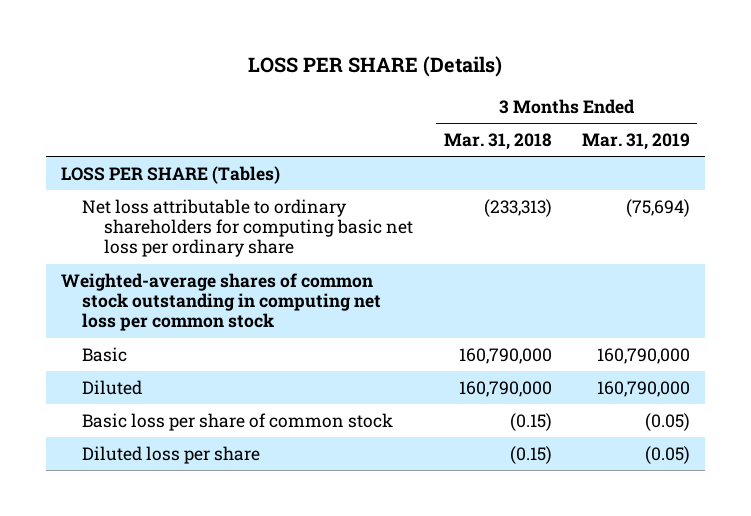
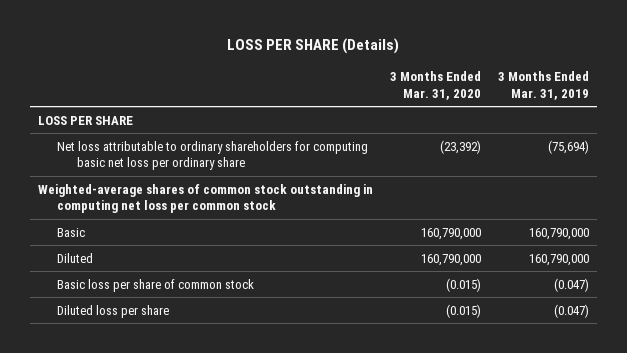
- | 3 Months Ended Mar. 31, 2018 | 3 Months Ended Mar. 31, 2019
+ | 3 Months Ended Mar. 31, 2020 | 3 Months Ended Mar. 31, 2019
- LOSS PER SHARE (Tables)
+ LOSS PER SHARE
- Basic loss per share of common stock | (0.15) | (0.05)
- Diluted loss per share | (0.15) | (0.05)
+ Basic loss per share of common stock | (0.015) | (0.047)
+ Diluted loss per share | (0.015) | (0.047)

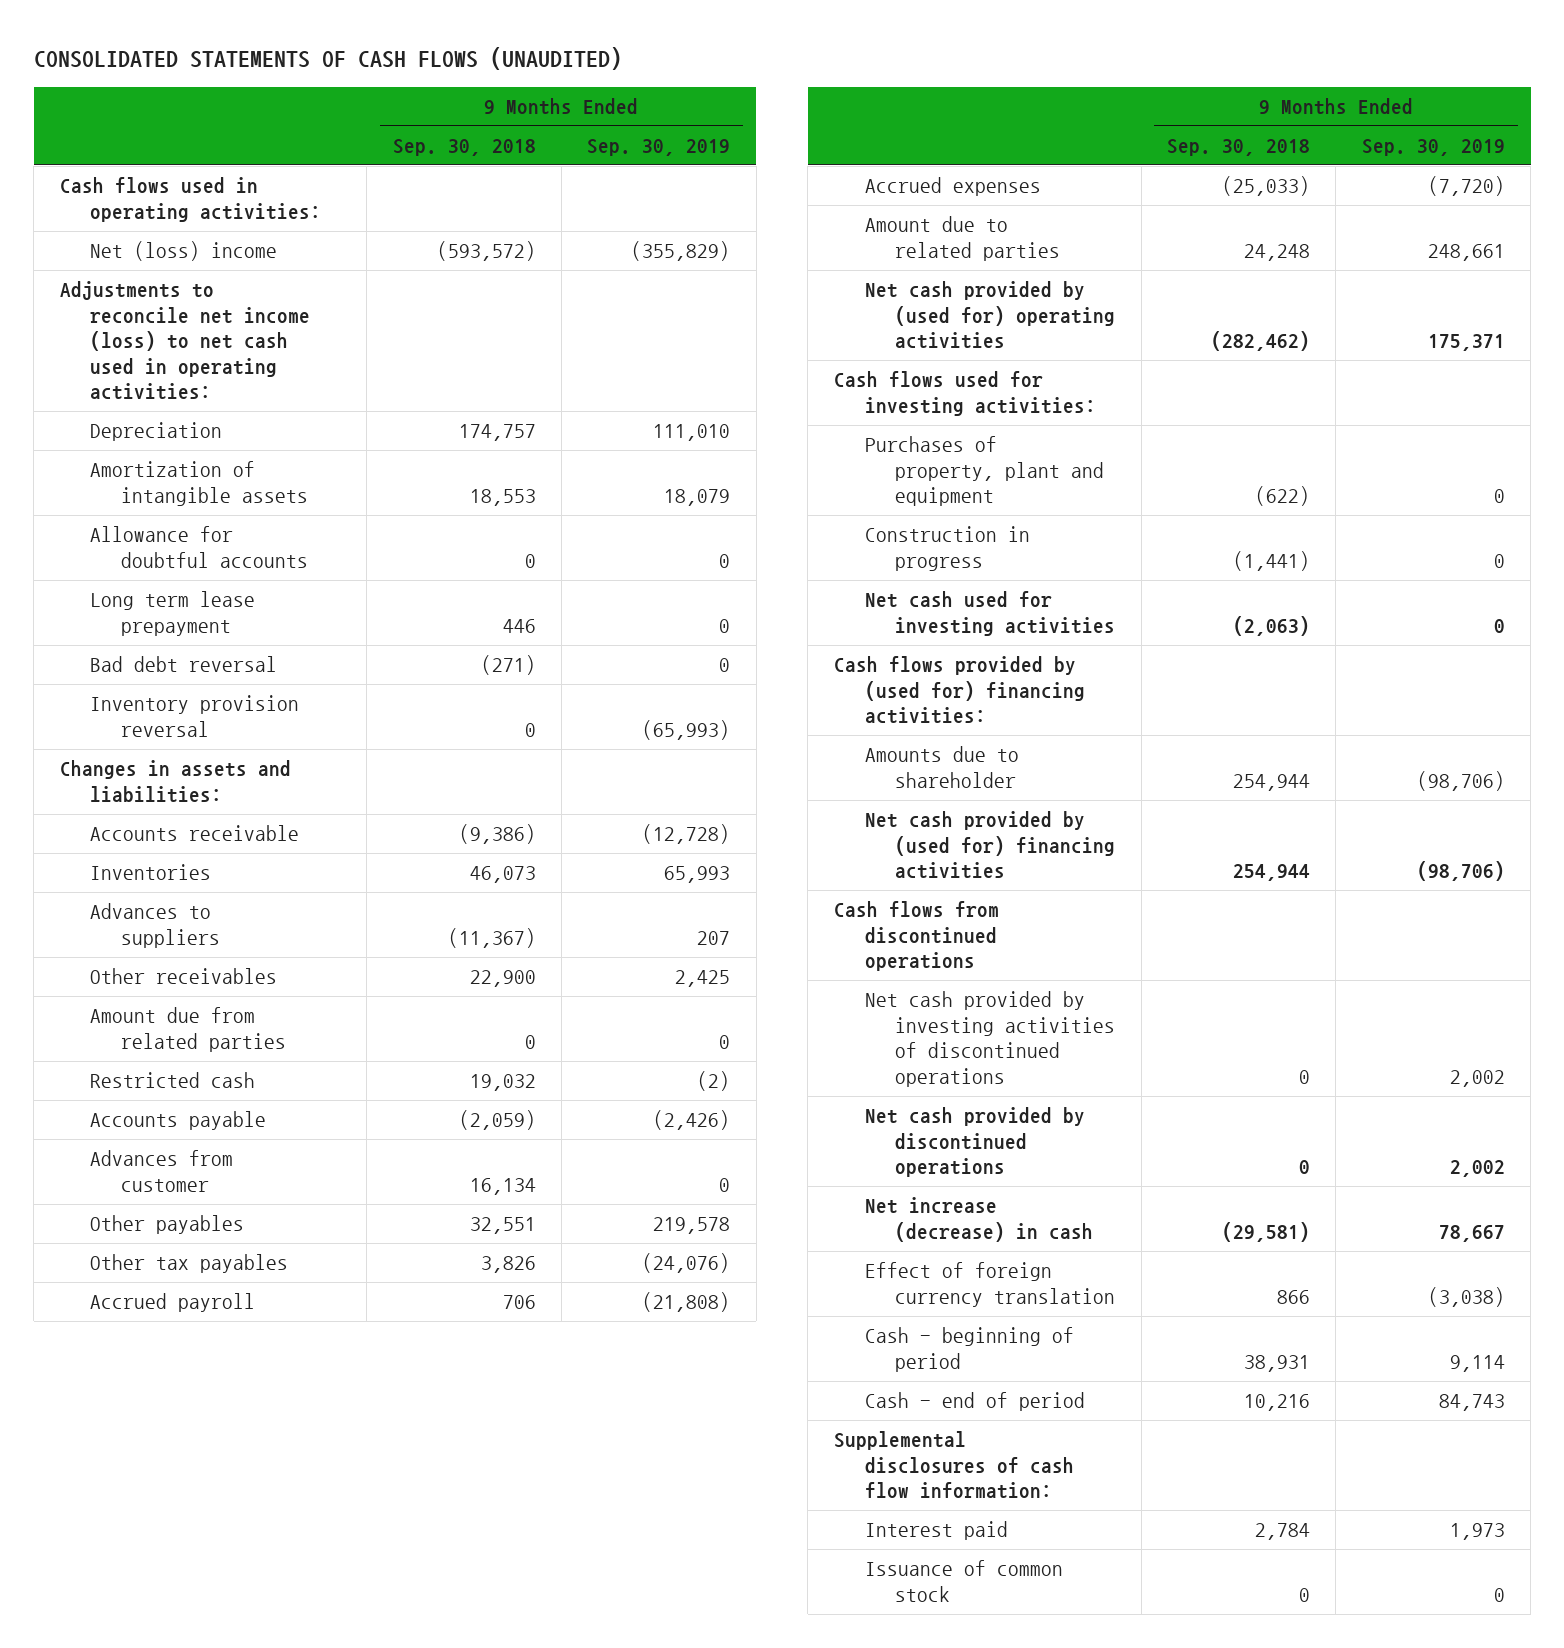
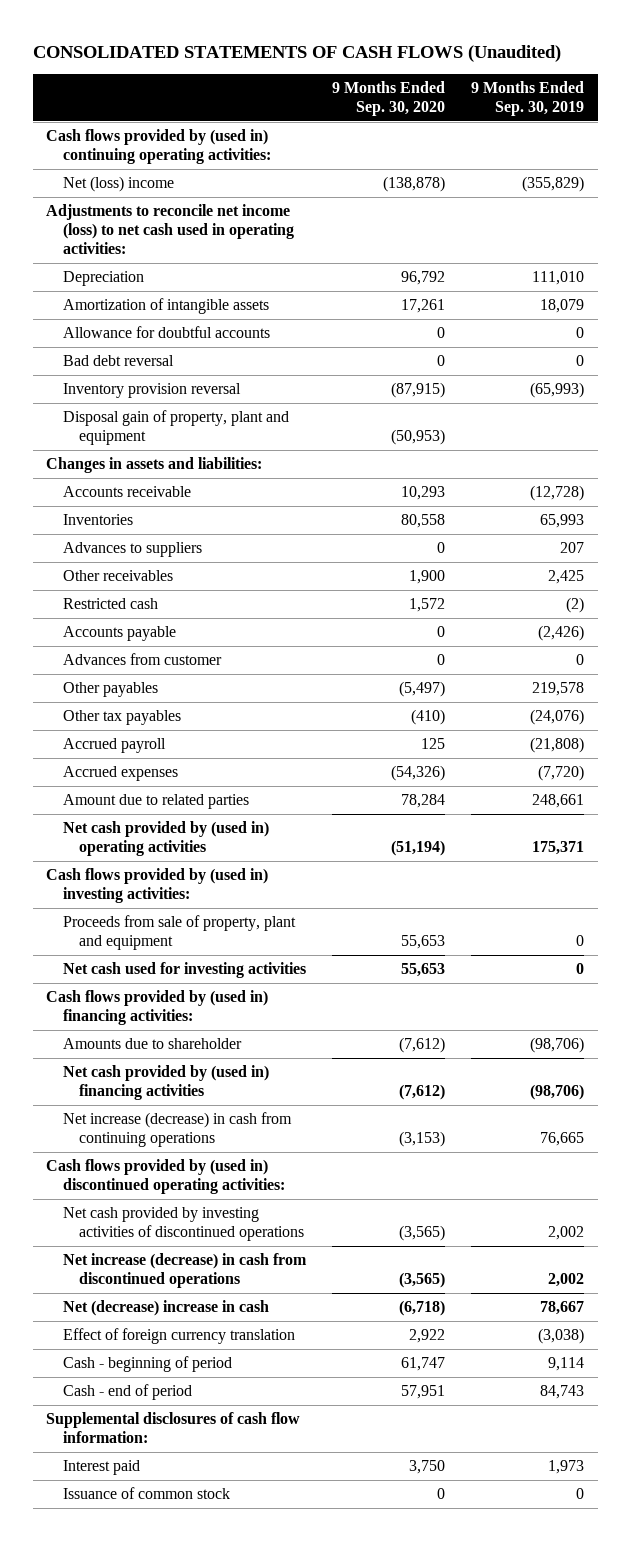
- CONSOLIDATED STATEMENTS OF CASH FLOWS (UNAUDITED)
+ CONSOLIDATED STATEMENTS OF CASH FLOWS (Unaudited)
- | 9 Months Ended Sep. 30, 2018 | 9 Months Ended Sep. 30, 2019
+ | 9 Months Ended Sep. 30, 2020 | 9 Months Ended Sep. 30, 2019
- Cash flows used in operating activities:
+ Cash flows provided by (used in) continuing operating activities:
- Long term lease prepayment | 446 | 0
+ Disposal gain of property, plant and equipment | (50,953) |
- Amount due from related parties | 0 | 0
- Net cash provided by (used for) operating activities | (282,462) | 175,371
- Cash flows used for investing activities:
- Purchases of property, plant and equipment | (622) | 0
- Construction in progress | (1,441) | 0
+ Net cash provided by (used in) operating activities | (51,194) | 175,371
+ Cash flows provided by (used in) investing activities:
+ Proceeds from sale of property, plant and equipment | 55,653 | 0
- Cash flows provided by (used for) financing activities:
+ Cash flows provided by (used in) financing activities:
- Net cash provided by (used for) financing activities | 254,944 | (98,706)
- Cash flows from discontinued operations
+ Net cash provided by (used in) financing activities | (7,612) | (98,706)
+ Net increase (decrease) in cash from continuing operations | (3,153) | 76,665
+ Cash flows provided by (used in) discontinued operating activities:
- Net cash provided by discontinued operations | 0 | 2,002
- Net increase (decrease) in cash | (29,581) | 78,667
+ Net increase (decrease) in cash from discontinued operations | (3,565) | 2,002
+ Net (decrease) increase in cash | (6,718) | 78,667

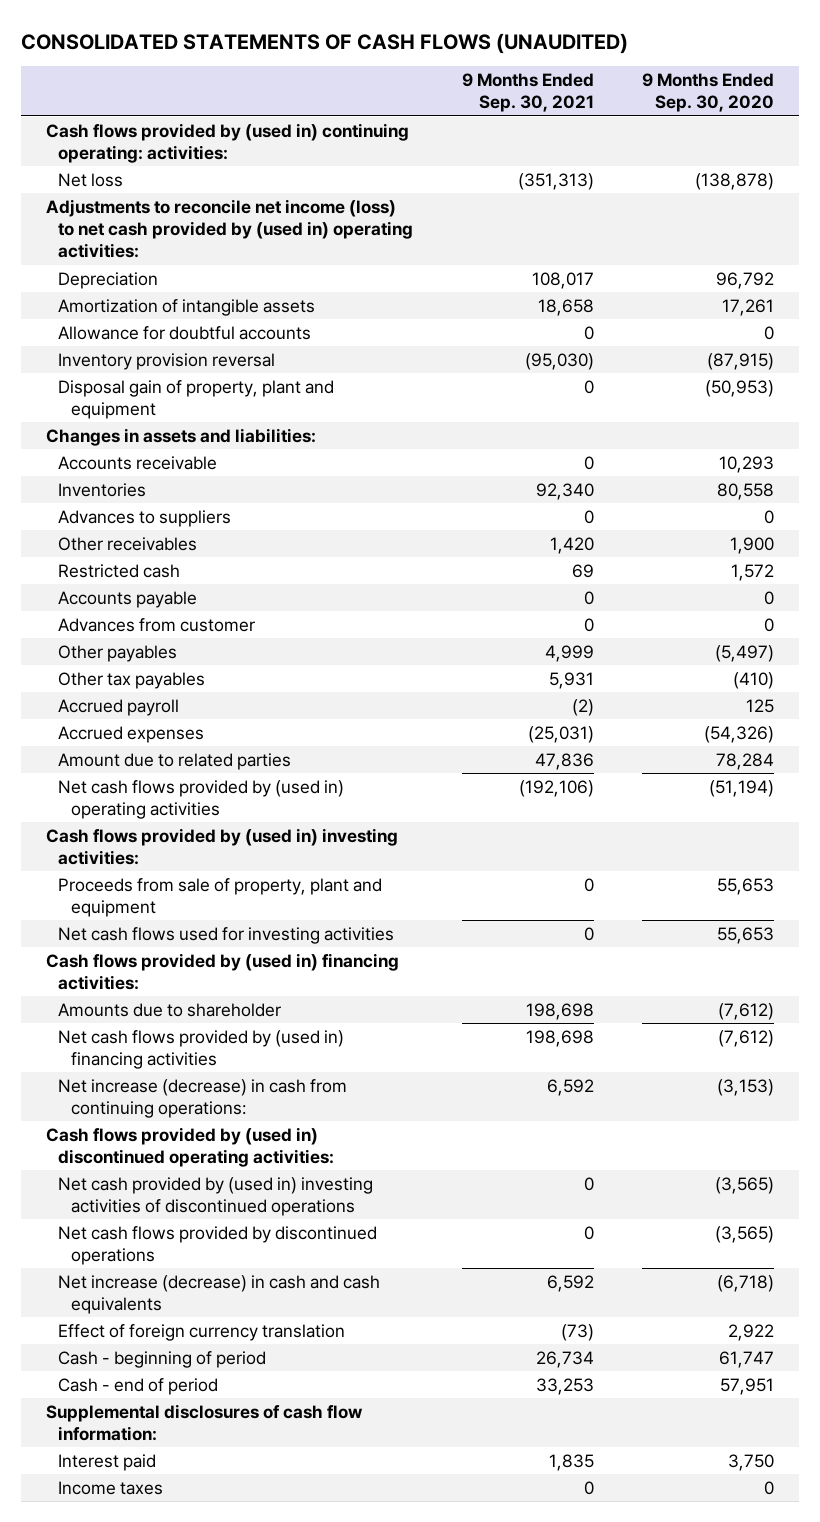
- CONSOLIDATED STATEMENTS OF CASH FLOWS (Unaudited)
+ CONSOLIDATED STATEMENTS OF CASH FLOWS (UNAUDITED)
- | 9 Months Ended Sep. 30, 2020 | 9 Months Ended Sep. 30, 2019
+ | 9 Months Ended Sep. 30, 2021 | 9 Months Ended Sep. 30, 2020
- Cash flows provided by (used in) continuing operating activities:
- Net (loss) income | (138,878) | (355,829)
- Adjustments to reconcile net income (loss) to net cash used in operating activities:
+ Cash flows provided by (used in) continuing operating: activities:
+ Net loss | (351,313) | (138,878)
+ Adjustments to reconcile net income (loss) to net cash provided by (used in) operating activities:
- Bad debt reversal | 0 | 0
- Net cash provided by (used in) operating activities | (51,194) | 175,371
+ Net cash flows provided by (used in) operating activities | (192,106) | (51,194)
- Net cash used for investing activities | 55,653 | 0
+ Net cash flows used for investing activities | 0 | 55,653
- Net cash provided by (used in) financing activities | (7,612) | (98,706)
- Net increase (decrease) in cash from continuing operations | (3,153) | 76,665
+ Net cash flows provided by (used in) financing activities | 198,698 | (7,612)
+ Net increase (decrease) in cash from continuing operations: | 6,592 | (3,153)
- Net cash provided by investing activities of discontinued operations | (3,565) | 2,002
- Net increase (decrease) in cash from discontinued operations | (3,565) | 2,002
- Net (decrease) increase in cash | (6,718) | 78,667
+ Net cash provided by (used in) investing activities of discontinued operations | 0 | (3,565)
+ Net cash flows provided by discontinued operations | 0 | (3,565)
+ Net increase (decrease) in cash and cash equivalents | 6,592 | (6,718)
- Issuance of common stock | 0 | 0
+ Income taxes | 0 | 0

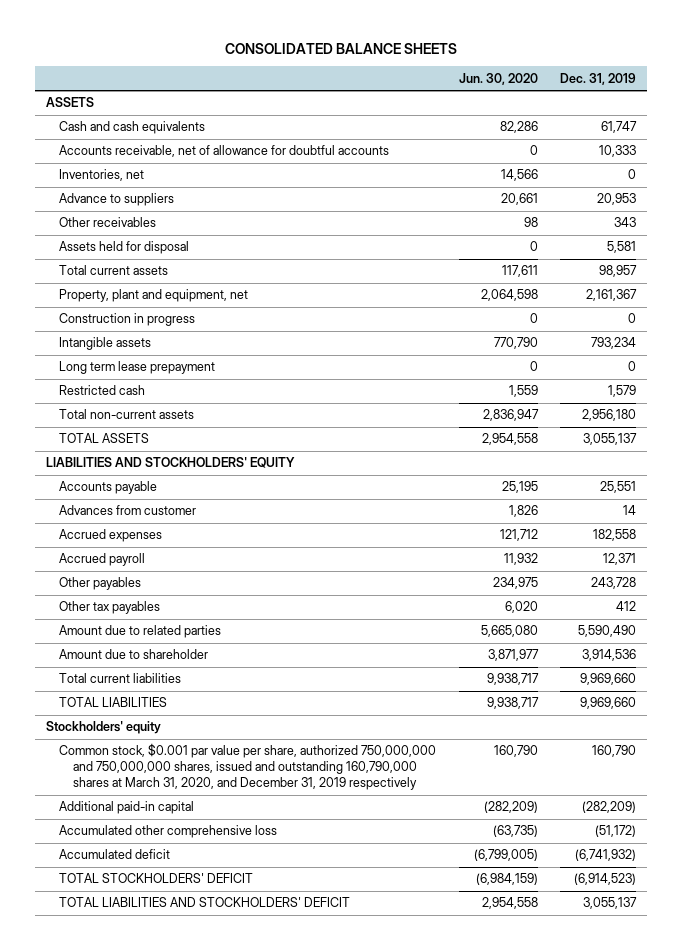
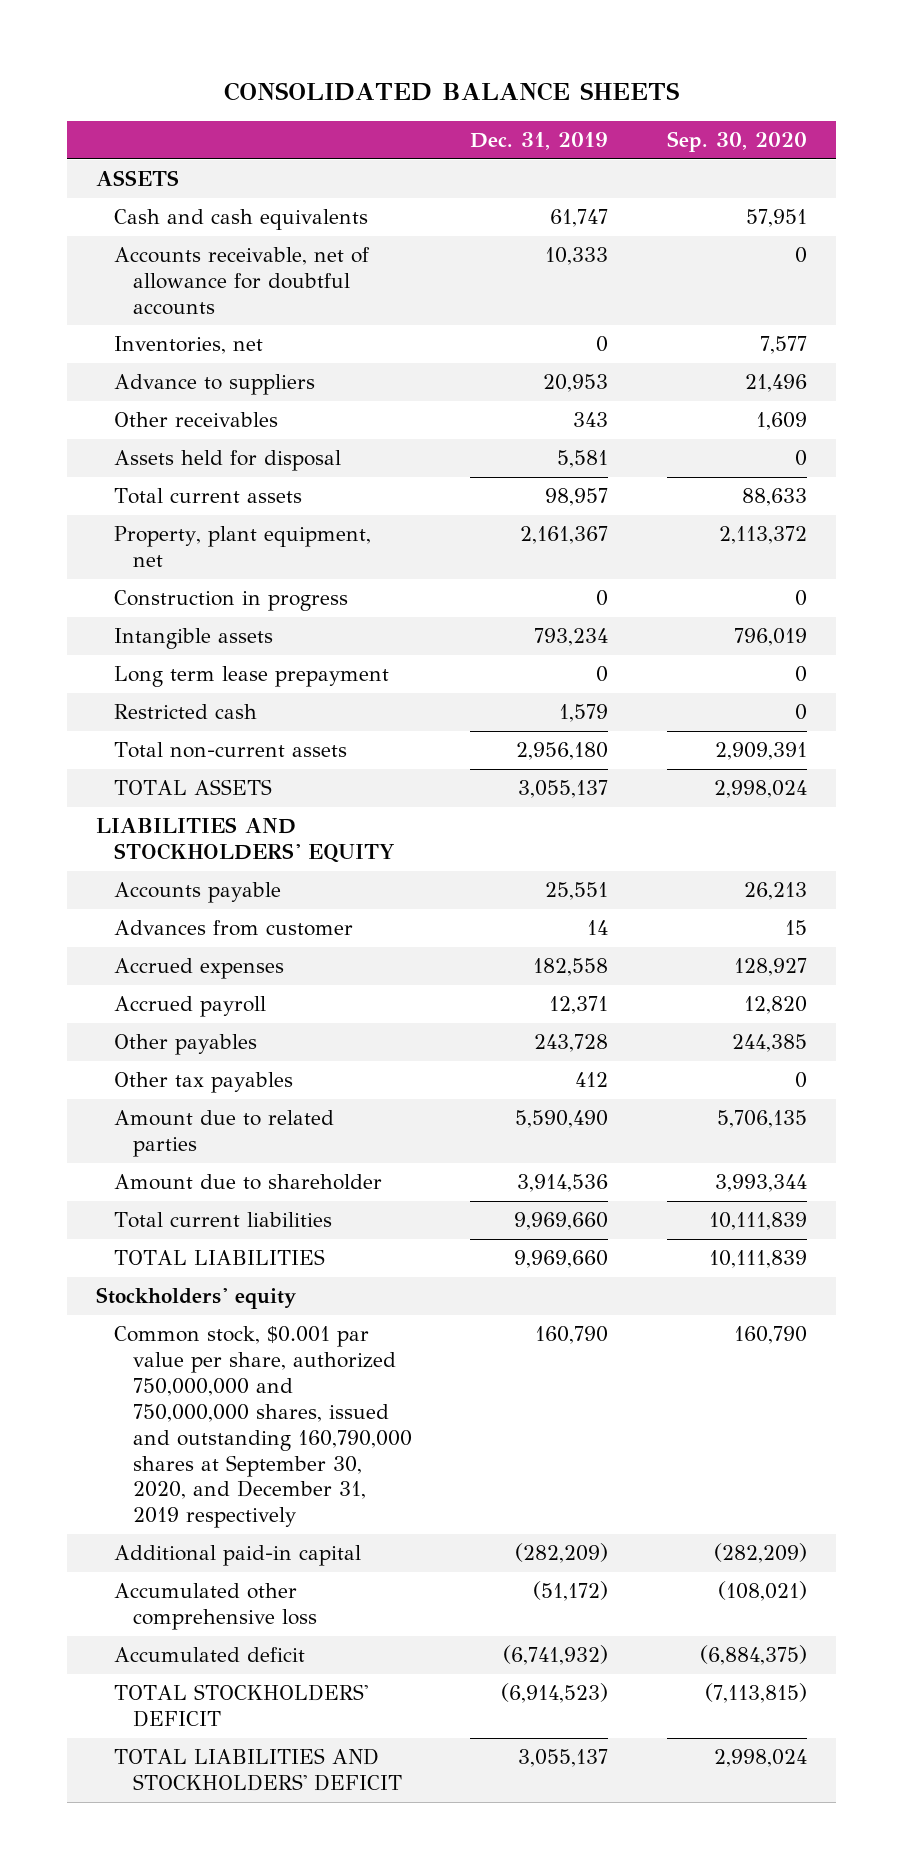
- | Jun. 30, 2020 | Dec. 31, 2019
+ | Dec. 31, 2019 | Sep. 30, 2020
- Property, plant and equipment, net | 2,064,598 | 2,161,367
+ Property, plant equipment, net | 2,161,367 | 2,113,372
- Common stock, $0.001 par value per share, authorized 750,000,000 and 750,000,000 shares, issued and outstanding 160,790,000 shares at March 31, 2020, and December 31, 2019 respectively | 160,790 | 160,790
+ Common stock, $0.001 par value per share, authorized 750,000,000 and 750,000,000 shares, issued and outstanding 160,790,000 shares at September 30, 2020, and December 31, 2019 respectively | 160,790 | 160,790

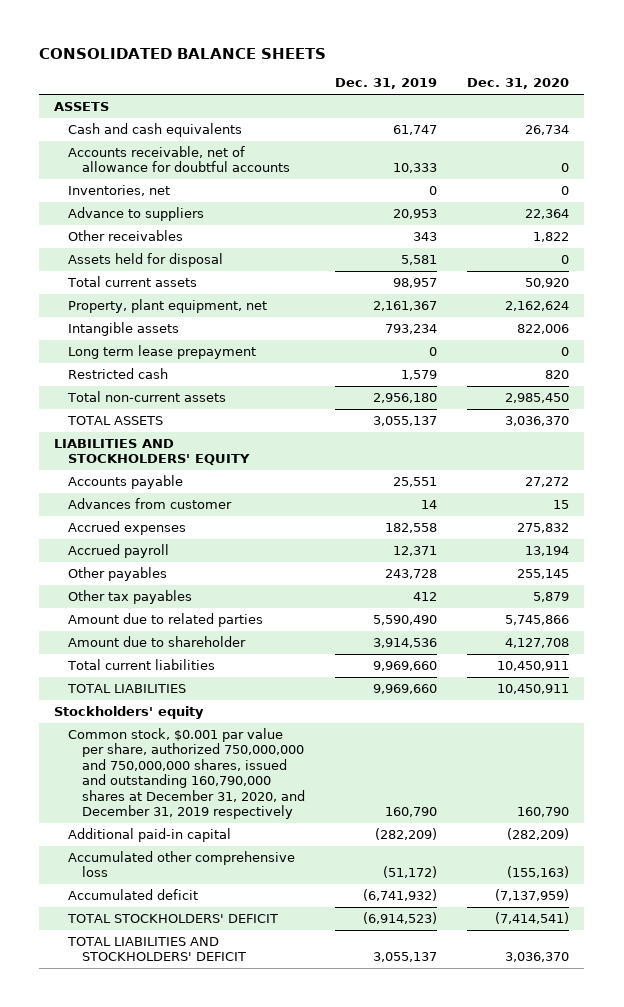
- | Dec. 31, 2019 | Sep. 30, 2020
+ | Dec. 31, 2019 | Dec. 31, 2020
- Construction in progress | 0 | 0
- Common stock, $0.001 par value per share, authorized 750,000,000 and 750,000,000 shares, issued and outstanding 160,790,000 shares at September 30, 2020, and December 31, 2019 respectively | 160,790 | 160,790
+ Common stock, $0.001 par value per share, authorized 750,000,000 and 750,000,000 shares, issued and outstanding 160,790,000 shares at December 31, 2020, and December 31, 2019 respectively | 160,790 | 160,790

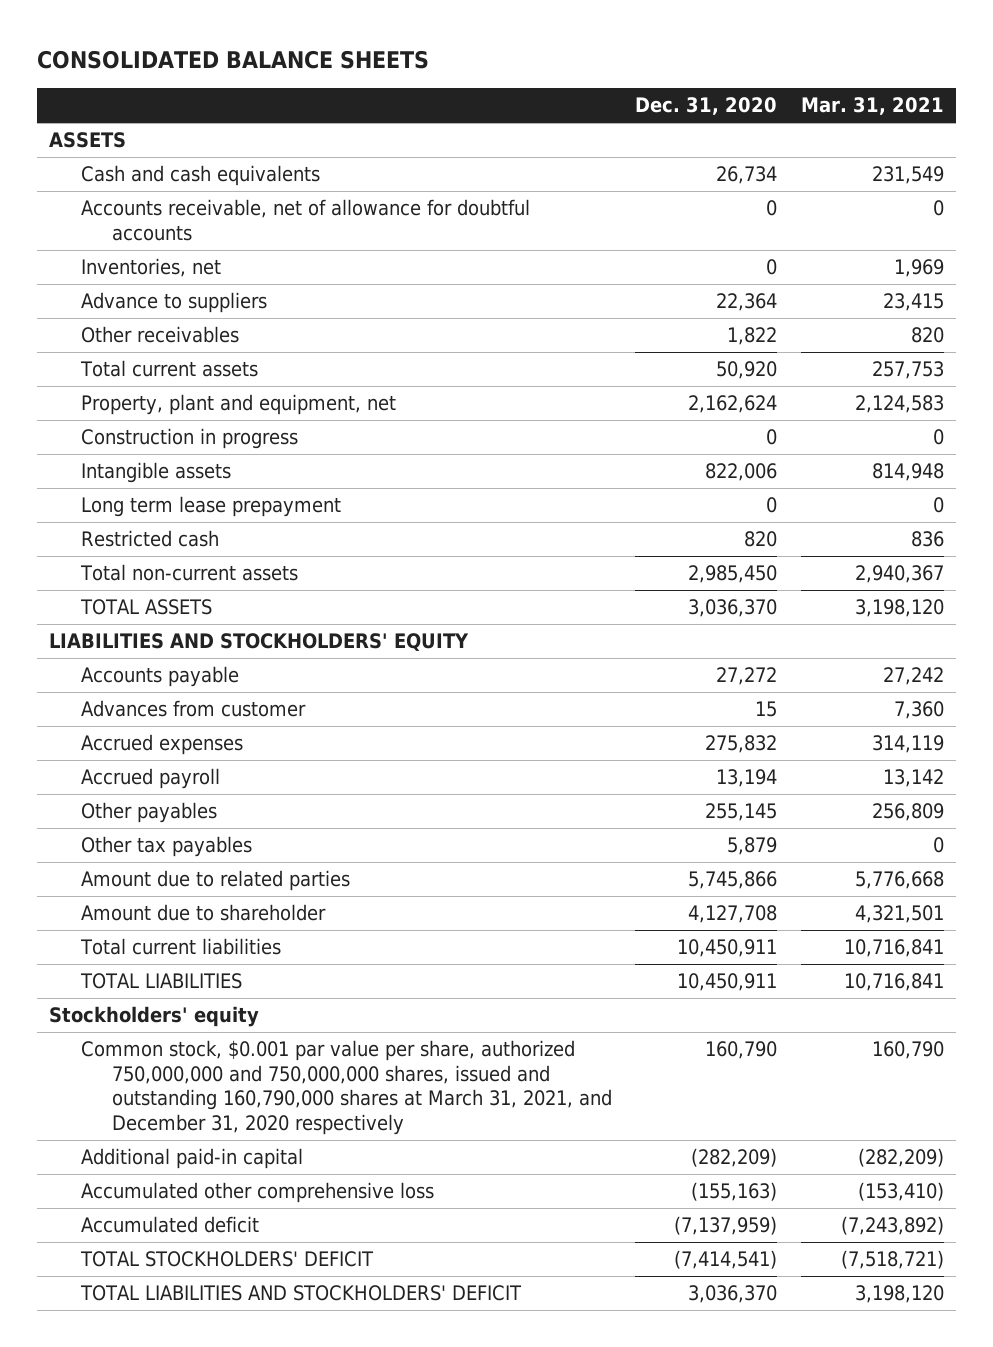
- | Dec. 31, 2019 | Dec. 31, 2020
+ | Dec. 31, 2020 | Mar. 31, 2021
- Assets held for disposal | 5,581 | 0
- Property, plant equipment, net | 2,161,367 | 2,162,624
+ Property, plant and equipment, net | 2,162,624 | 2,124,583
+ Construction in progress | 0 | 0
- Common stock, $0.001 par value per share, authorized 750,000,000 and 750,000,000 shares, issued and outstanding 160,790,000 shares at December 31, 2020, and December 31, 2019 respectively | 160,790 | 160,790
+ Common stock, $0.001 par value per share, authorized 750,000,000 and 750,000,000 shares, issued and outstanding 160,790,000 shares at March 31, 2021, and December 31, 2020 respectively | 160,790 | 160,790

